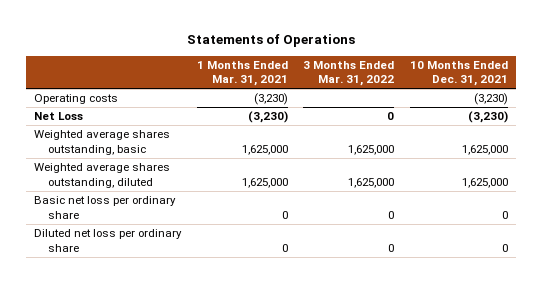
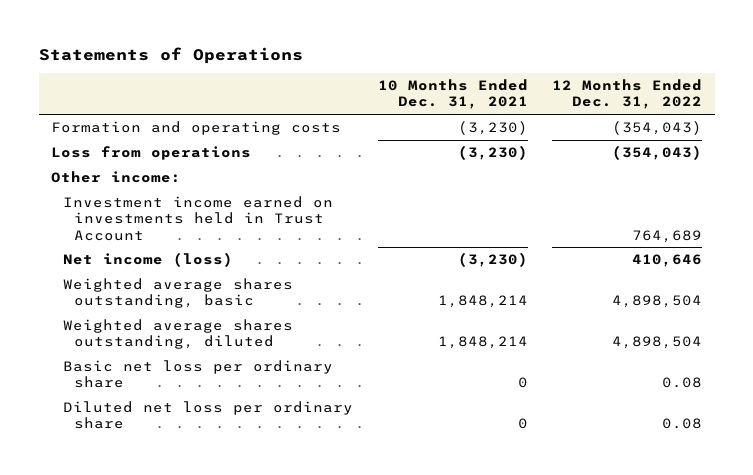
- | 1 Months Ended Mar. 31, 2021 | 3 Months Ended Mar. 31, 2022 | 10 Months Ended Dec. 31, 2021
+ | 10 Months Ended Dec. 31, 2021 | 12 Months Ended Dec. 31, 2022
- Operating costs | (3,230) | | (3,230)
- Net Loss | (3,230) | 0 | (3,230)
- Weighted average shares outstanding, basic | 1,625,000 | 1,625,000 | 1,625,000
- Weighted average shares outstanding, diluted | 1,625,000 | 1,625,000 | 1,625,000
+ Formation and operating costs | (3,230) | (354,043)
+ Loss from operations | (3,230) | (354,043)
+ Other income:
+ Investment income earned on investments held in Trust Account | | 764,689
+ Net income (loss) | (3,230) | 410,646
+ Weighted average shares outstanding, basic | 1,848,214 | 4,898,504
+ Weighted average shares outstanding, diluted | 1,848,214 | 4,898,504

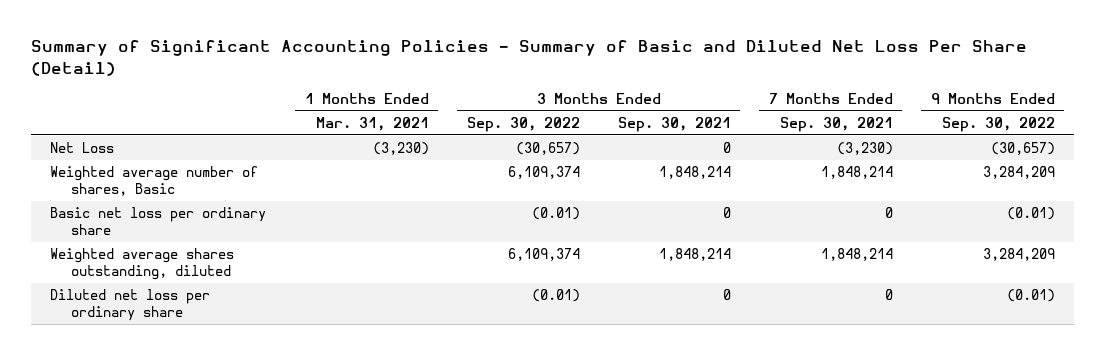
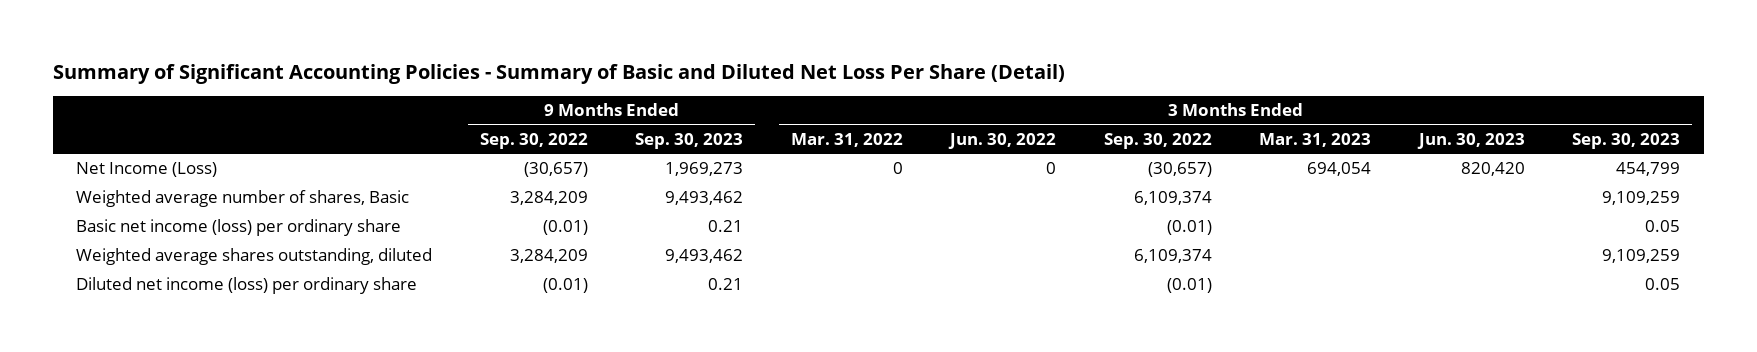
- | 1 Months Ended Mar. 31, 2021 | 3 Months Ended Sep. 30, 2022 | 3 Months Ended Sep. 30, 2021 | 7 Months Ended Sep. 30, 2021 | 9 Months Ended Sep. 30, 2022
+ | 9 Months Ended Sep. 30, 2022 | 9 Months Ended Sep. 30, 2023 | 3 Months Ended Mar. 31, 2022 | 3 Months Ended Jun. 30, 2022 | 3 Months Ended Sep. 30, 2022 | 3 Months Ended Mar. 31, 2023 | 3 Months Ended Jun. 30, 2023 | 3 Months Ended Sep. 30, 2023
- Net Loss | (3,230) | (30,657) | 0 | (3,230) | (30,657)
+ Net Income (Loss) | (30,657) | 1,969,273 | 0 | 0 | (30,657) | 694,054 | 820,420 | 454,799
- Basic net loss per ordinary share | | (0.01) | 0 | 0 | (0.01)
+ Basic net income (loss) per ordinary share | (0.01) | 0.21 | | | (0.01) | | | 0.05
- Diluted net loss per ordinary share | | (0.01) | 0 | 0 | (0.01)
+ Diluted net income (loss) per ordinary share | (0.01) | 0.21 | | | (0.01) | | | 0.05

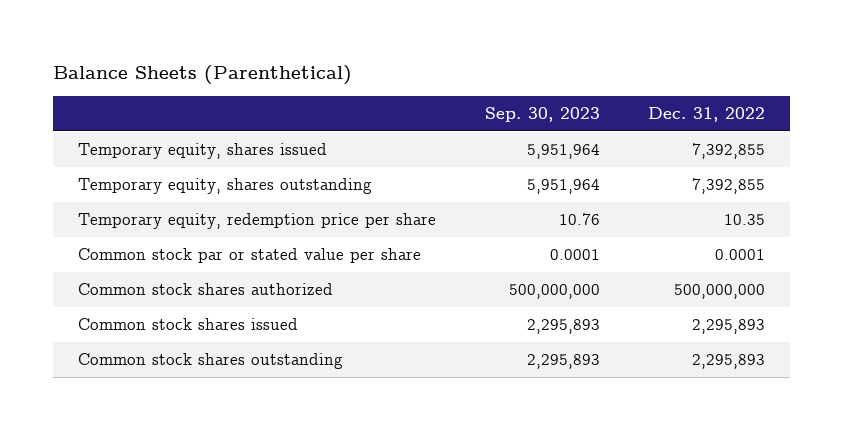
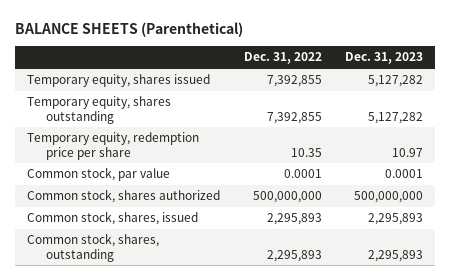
- Balance Sheets (Parenthetical)
+ BALANCE SHEETS (Parenthetical)
- | Sep. 30, 2023 | Dec. 31, 2022
+ | Dec. 31, 2022 | Dec. 31, 2023
- Common stock par or stated value per share | 0.0001 | 0.0001
- Common stock shares authorized | 500,000,000 | 500,000,000
- Common stock shares issued | 2,295,893 | 2,295,893
- Common stock shares outstanding | 2,295,893 | 2,295,893
+ Common stock, par value | 0.0001 | 0.0001
+ Common stock, shares authorized | 500,000,000 | 500,000,000
+ Common stock, shares, issued | 2,295,893 | 2,295,893
+ Common stock, shares, outstanding | 2,295,893 | 2,295,893

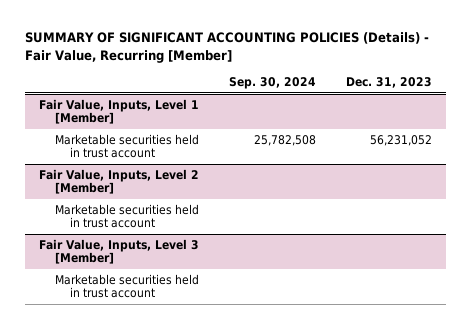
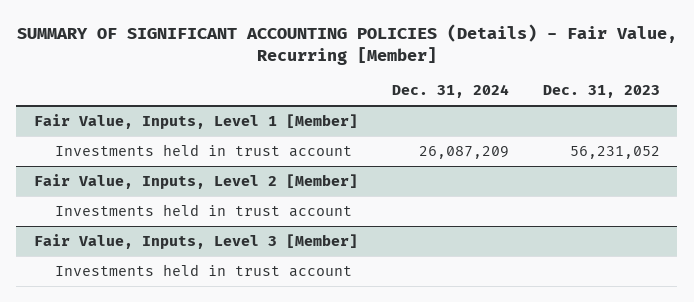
- | Sep. 30, 2024 | Dec. 31, 2023
+ | Dec. 31, 2024 | Dec. 31, 2023
@ Fair Value, Inputs, Level 1 [Member]
- Marketable securities held in trust account | 25,782,508 | 56,231,052
+ Investments held in trust account | 26,087,209 | 56,231,052
@ Fair Value, Inputs, Level 2 [Member]
- Marketable securities held in trust account
+ Investments held in trust account
@ Fair Value, Inputs, Level 3 [Member]
- Marketable securities held in trust account
+ Investments held in trust account

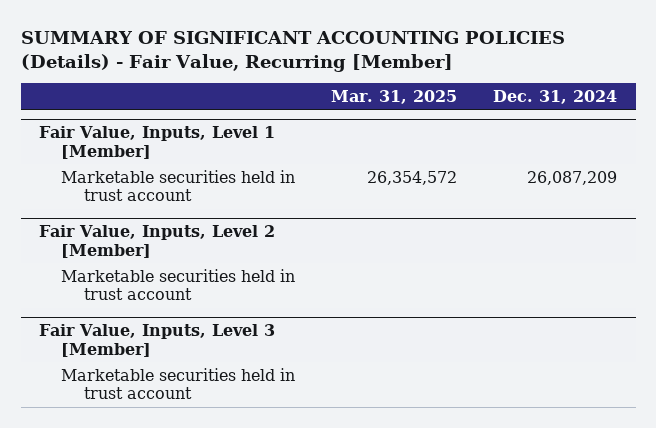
- | Dec. 31, 2024 | Dec. 31, 2023
+ | Mar. 31, 2025 | Dec. 31, 2024
@ Fair Value, Inputs, Level 1 [Member]
- Investments held in trust account | 26,087,209 | 56,231,052
+ Marketable securities held in trust account | 26,354,572 | 26,087,209
@ Fair Value, Inputs, Level 2 [Member]
- Investments held in trust account
+ Marketable securities held in trust account
@ Fair Value, Inputs, Level 3 [Member]
- Investments held in trust account
+ Marketable securities held in trust account

